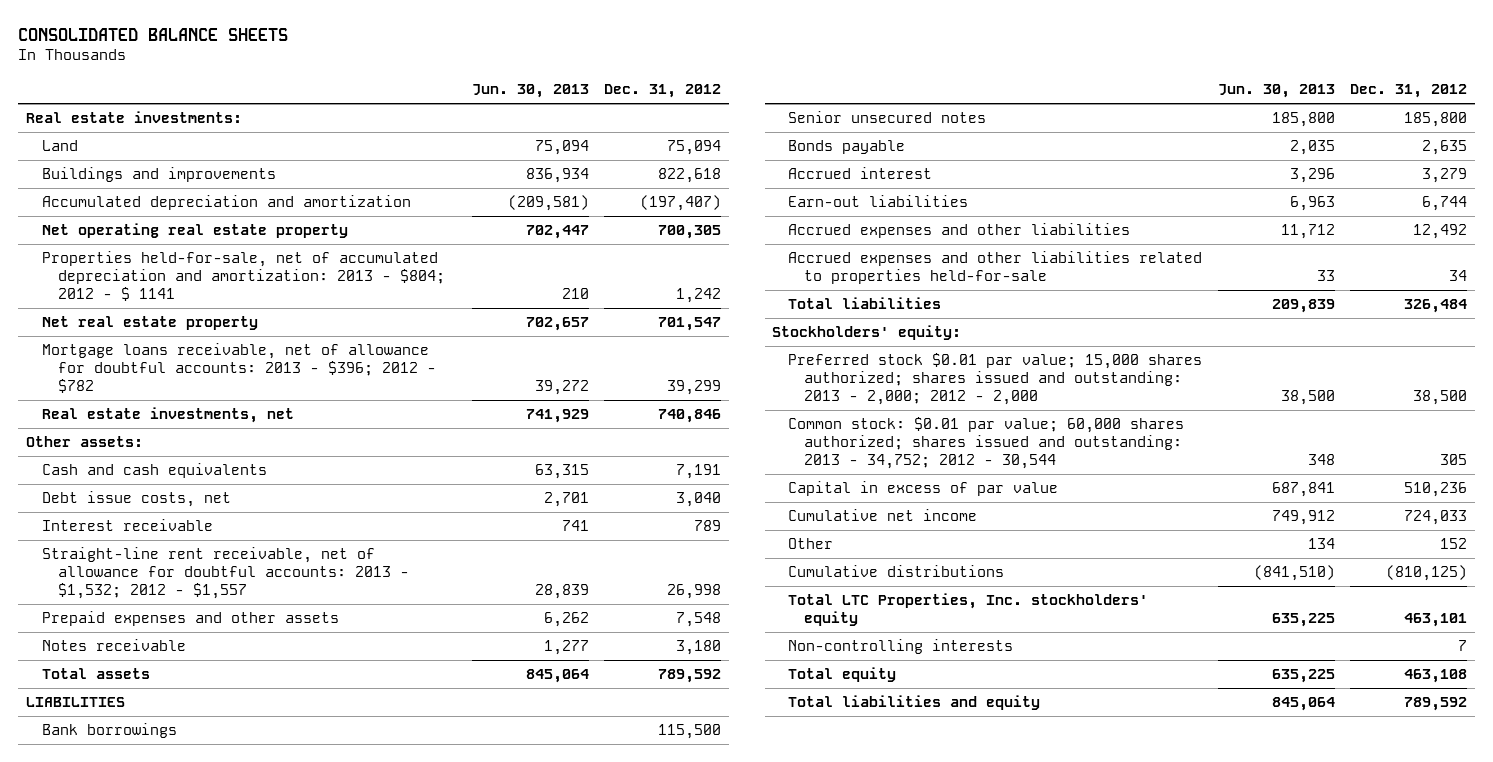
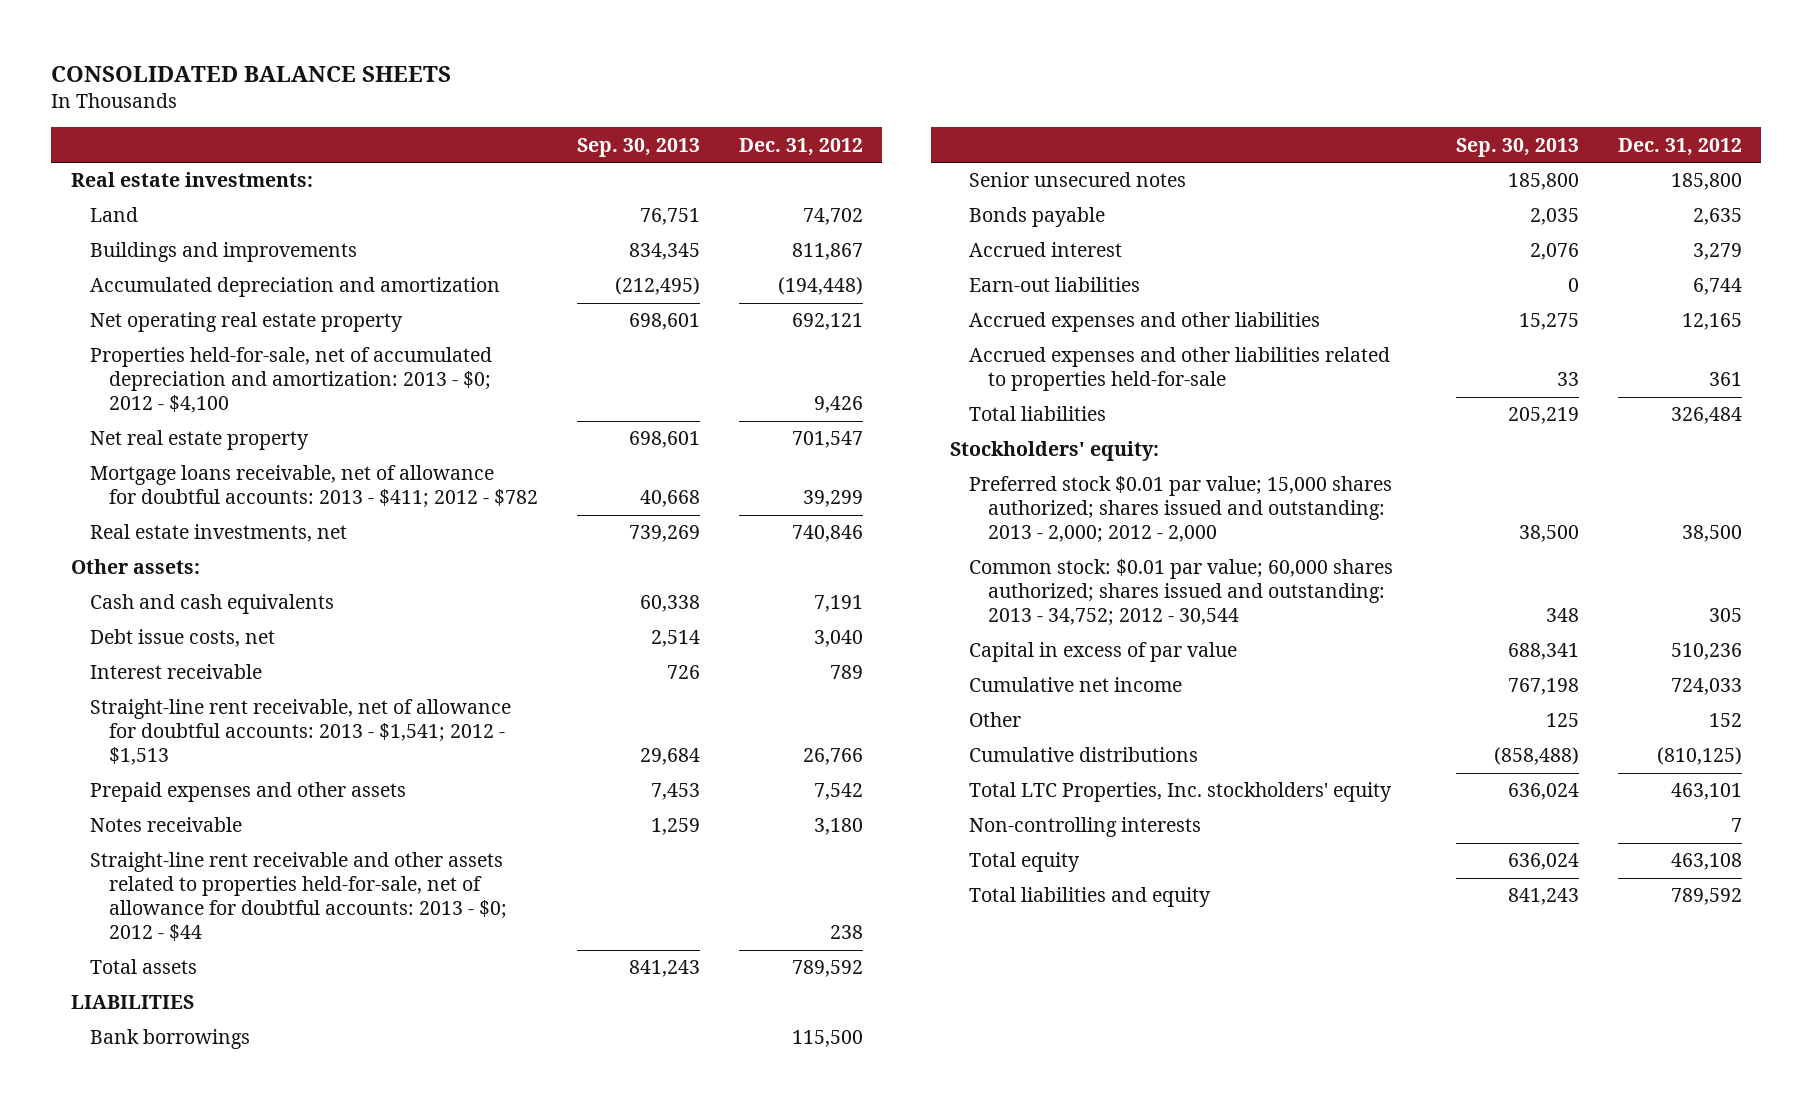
- | Jun. 30, 2013 | Dec. 31, 2012
+ | Sep. 30, 2013 | Dec. 31, 2012
- Land | 75,094 | 75,094
- Buildings and improvements | 836,934 | 822,618
- Accumulated depreciation and amortization | (209,581) | (197,407)
- Net operating real estate property | 702,447 | 700,305
- Properties held-for-sale, net of accumulated depreciation and amortization: 2013 - $804; 2012 - $ 1141 | 210 | 1,242
+ Land | 76,751 | 74,702
+ Buildings and improvements | 834,345 | 811,867
+ Accumulated depreciation and amortization | (212,495) | (194,448)
+ Net operating real estate property | 698,601 | 692,121
+ Properties held-for-sale, net of accumulated depreciation and amortization: 2013 - $0; 2012 - $4,100 | | 9,426
- Mortgage loans receivable, net of allowance for doubtful accounts: 2013 - $396; 2012 - $782 | 39,272 | 39,299
+ Mortgage loans receivable, net of allowance for doubtful accounts: 2013 - $411; 2012 - $782 | 40,668 | 39,299
- Straight-line rent receivable, net of allowance for doubtful accounts: 2013 - $1,532; 2012 - $1,557 | 28,839 | 26,998
- Prepaid expenses and other assets | 6,262 | 7,548
+ Straight-line rent receivable, net of allowance for doubtful accounts: 2013 - $1,541; 2012 - $1,513 | 29,684 | 26,766
+ Prepaid expenses and other assets | 7,453 | 7,542
+ Straight-line rent receivable and other assets related to properties held-for-sale, net of allowance for doubtful accounts: 2013 - $0; 2012 - $44 | | 238
- Accrued expenses and other liabilities | 11,712 | 12,492
- Accrued expenses and other liabilities related to properties held-for-sale | 33 | 34
+ Accrued expenses and other liabilities | 15,275 | 12,165
+ Accrued expenses and other liabilities related to properties held-for-sale | 33 | 361

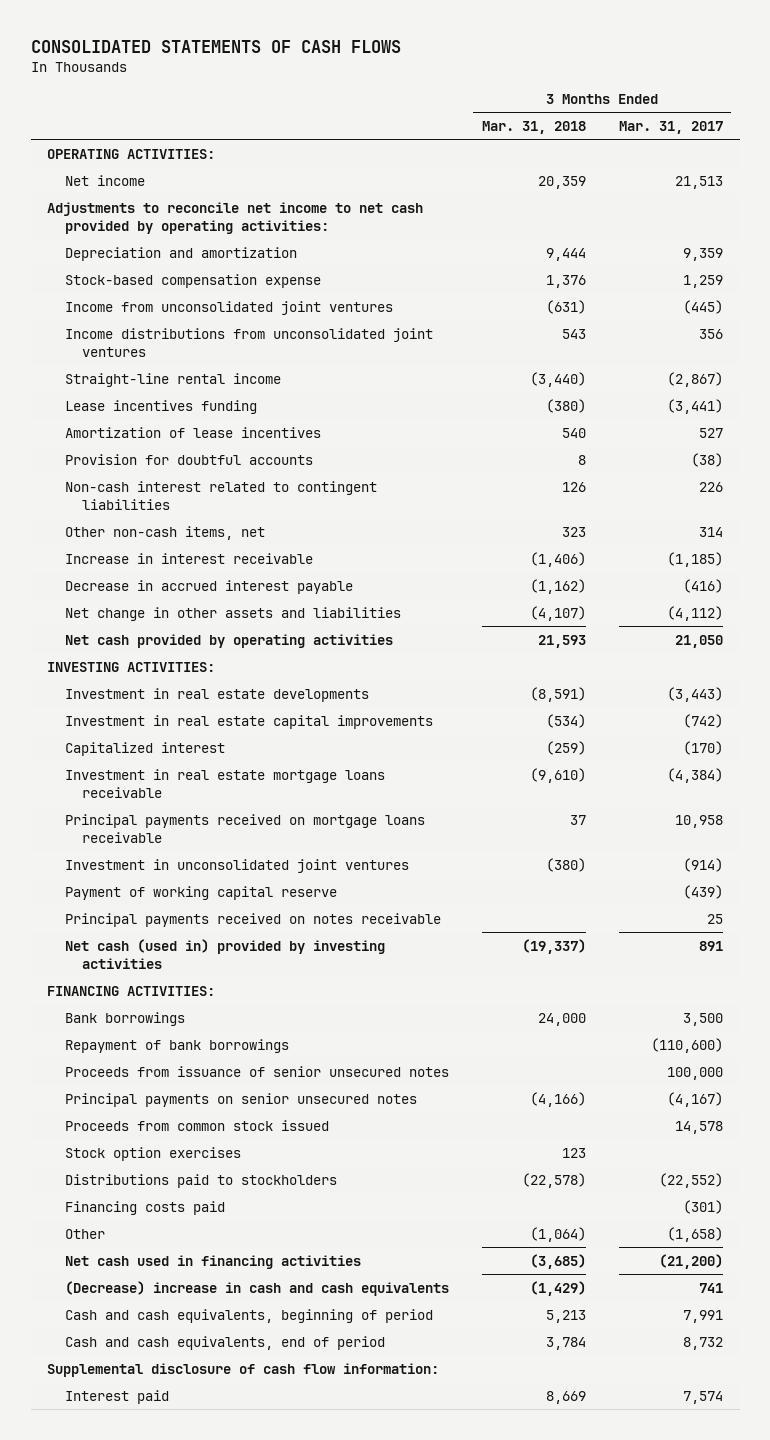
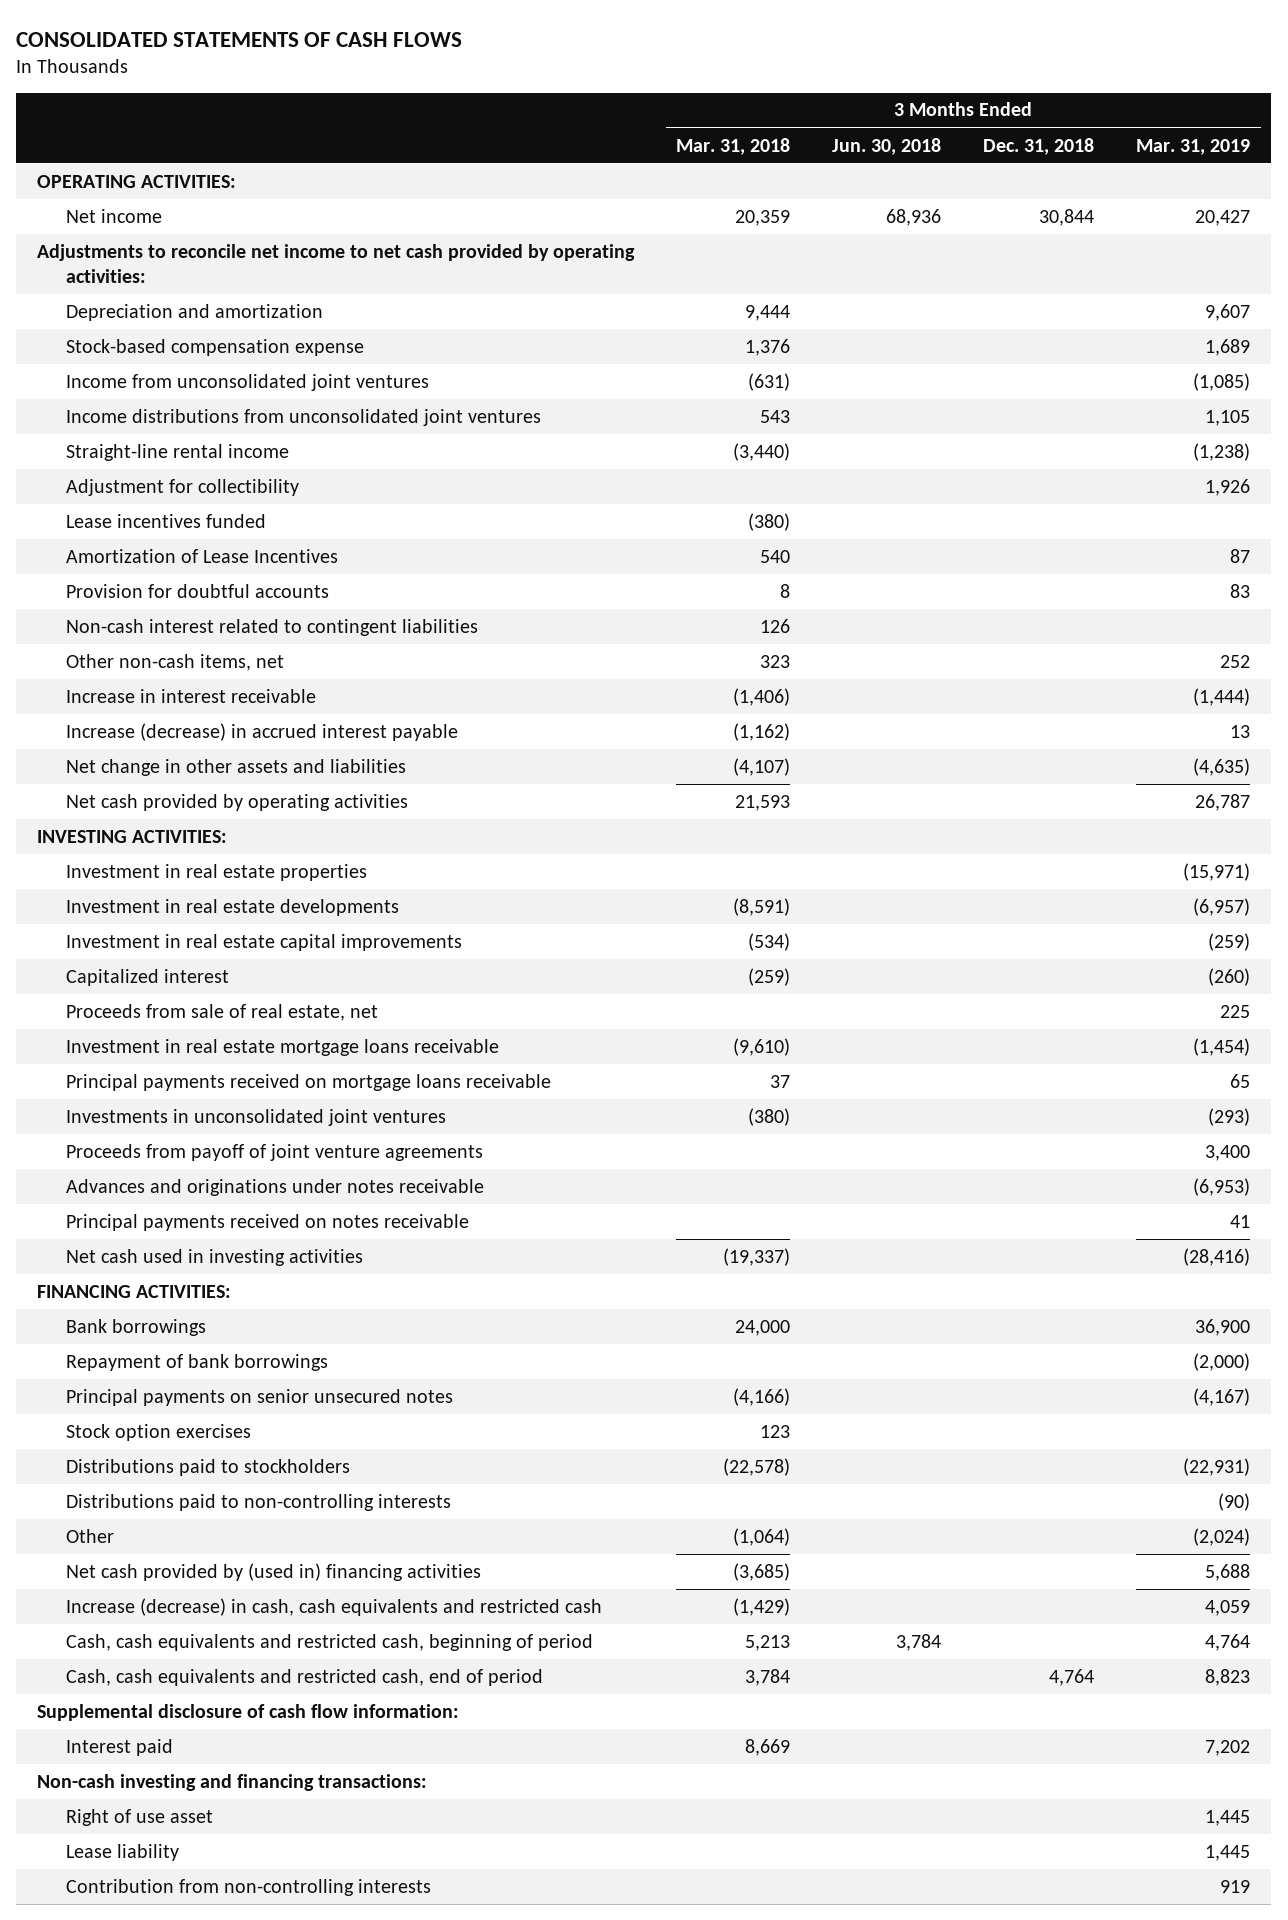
- | 3 Months Ended Mar. 31, 2018 | 3 Months Ended Mar. 31, 2017
+ | 3 Months Ended Mar. 31, 2018 | 3 Months Ended Jun. 30, 2018 | 3 Months Ended Dec. 31, 2018 | 3 Months Ended Mar. 31, 2019
- Lease incentives funding | (380) | (3,441)
- Amortization of lease incentives | 540 | 527
+ Adjustment for collectibility | | | | 1,926
+ Lease incentives funded | (380) | | |
+ Amortization of Lease Incentives | 540 | | | 87
- Decrease in accrued interest payable | (1,162) | (416)
+ Increase (decrease) in accrued interest payable | (1,162) | | | 13
+ Investment in real estate properties | | | | (15,971)
+ Proceeds from sale of real estate, net | | | | 225
- Investment in unconsolidated joint ventures | (380) | (914)
- Payment of working capital reserve | | (439)
+ Investments in unconsolidated joint ventures | (380) | | | (293)
+ Proceeds from payoff of joint venture agreements | | | | 3,400
+ Advances and originations under notes receivable | | | | (6,953)
- Net cash (used in) provided by investing activities | (19,337) | 891
+ Net cash used in investing activities | (19,337) | | | (28,416)
- Proceeds from issuance of senior unsecured notes | | 100,000
- Proceeds from common stock issued | | 14,578
- Financing costs paid | | (301)
+ Distributions paid to non-controlling interests | | | | (90)
- Net cash used in financing activities | (3,685) | (21,200)
- (Decrease) increase in cash and cash equivalents | (1,429) | 741
- Cash and cash equivalents, beginning of period | 5,213 | 7,991
- Cash and cash equivalents, end of period | 3,784 | 8,732
+ Net cash provided by (used in) financing activities | (3,685) | | | 5,688
+ Increase (decrease) in cash, cash equivalents and restricted cash | (1,429) | | | 4,059
+ Cash, cash equivalents and restricted cash, beginning of period | 5,213 | 3,784 | | 4,764
+ Cash, cash equivalents and restricted cash, end of period | 3,784 | | 4,764 | 8,823
+ Non-cash investing and financing transactions:
+ Right of use asset | | | | 1,445
+ Lease liability | | | | 1,445
+ Contribution from non-controlling interests | | | | 919

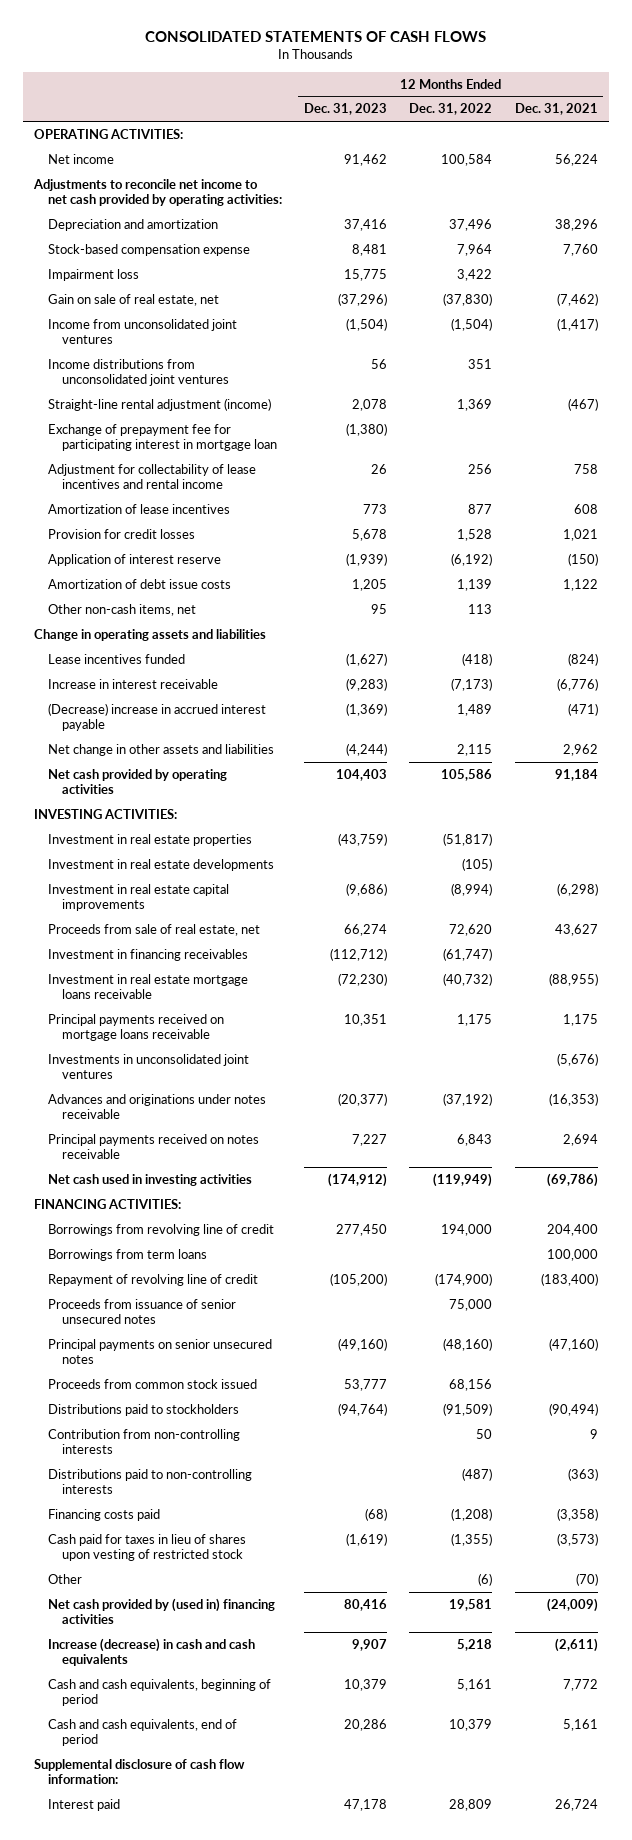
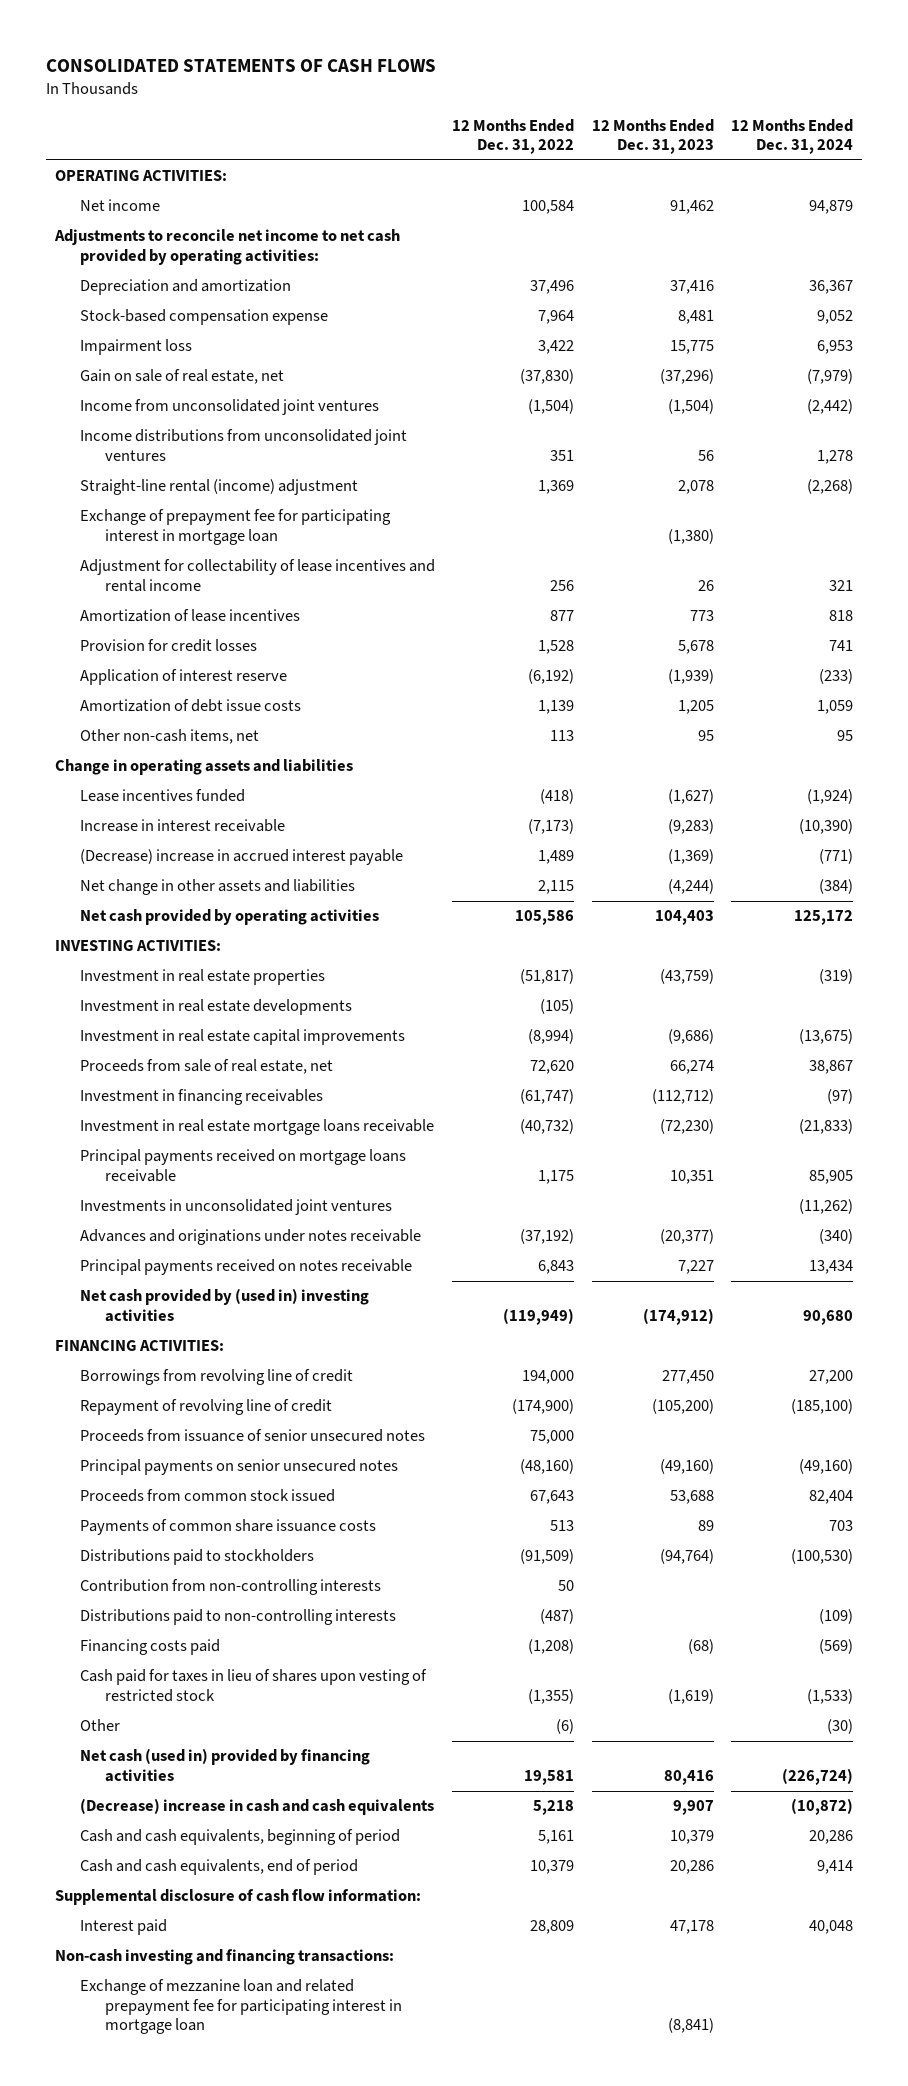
- | 12 Months Ended Dec. 31, 2023 | 12 Months Ended Dec. 31, 2022 | 12 Months Ended Dec. 31, 2021
+ | 12 Months Ended Dec. 31, 2022 | 12 Months Ended Dec. 31, 2023 | 12 Months Ended Dec. 31, 2024
- Straight-line rental adjustment (income) | 2,078 | 1,369 | (467)
+ Straight-line rental (income) adjustment | 1,369 | 2,078 | (2,268)
- Net cash used in investing activities | (174,912) | (119,949) | (69,786)
+ Net cash provided by (used in) investing activities | (119,949) | (174,912) | 90,680
- Borrowings from term loans | | | 100,000
- Proceeds from common stock issued | 53,777 | 68,156 |
+ Proceeds from common stock issued | 67,643 | 53,688 | 82,404
+ Payments of common share issuance costs | 513 | 89 | 703
- Net cash provided by (used in) financing activities | 80,416 | 19,581 | (24,009)
- Increase (decrease) in cash and cash equivalents | 9,907 | 5,218 | (2,611)
+ Net cash (used in) provided by financing activities | 19,581 | 80,416 | (226,724)
+ (Decrease) increase in cash and cash equivalents | 5,218 | 9,907 | (10,872)
+ Non-cash investing and financing transactions:
+ Exchange of mezzanine loan and related prepayment fee for participating interest in mortgage loan | | (8,841) |

